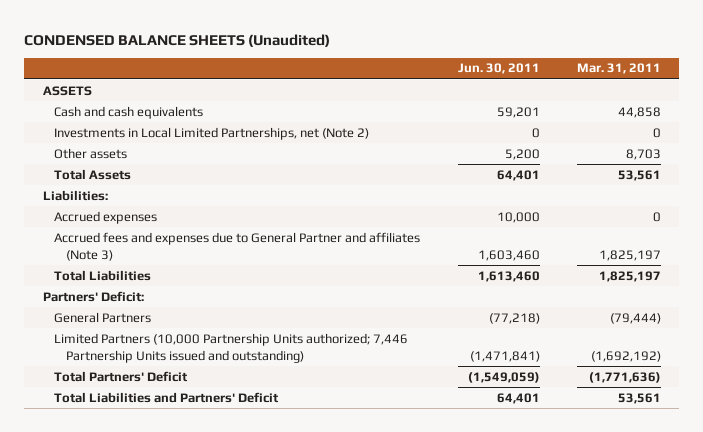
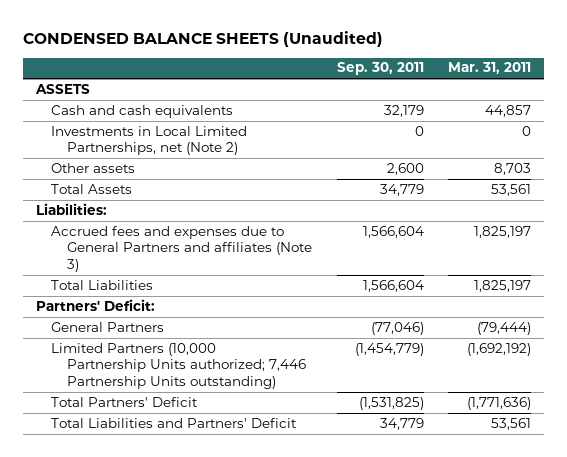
- | Jun. 30, 2011 | Mar. 31, 2011
+ | Sep. 30, 2011 | Mar. 31, 2011
- Cash and cash equivalents | 59,201 | 44,858
+ Cash and cash equivalents | 32,179 | 44,857
- Accrued expenses | 10,000 | 0
- Accrued fees and expenses due to General Partner and affiliates (Note 3) | 1,603,460 | 1,825,197
+ Accrued fees and expenses due to General Partners and affiliates (Note 3) | 1,566,604 | 1,825,197
- Limited Partners (10,000 Partnership Units authorized; 7,446 Partnership Units issued and outstanding) | (1,471,841) | (1,692,192)
+ Limited Partners (10,000 Partnership Units authorized; 7,446 Partnership Units outstanding) | (1,454,779) | (1,692,192)

